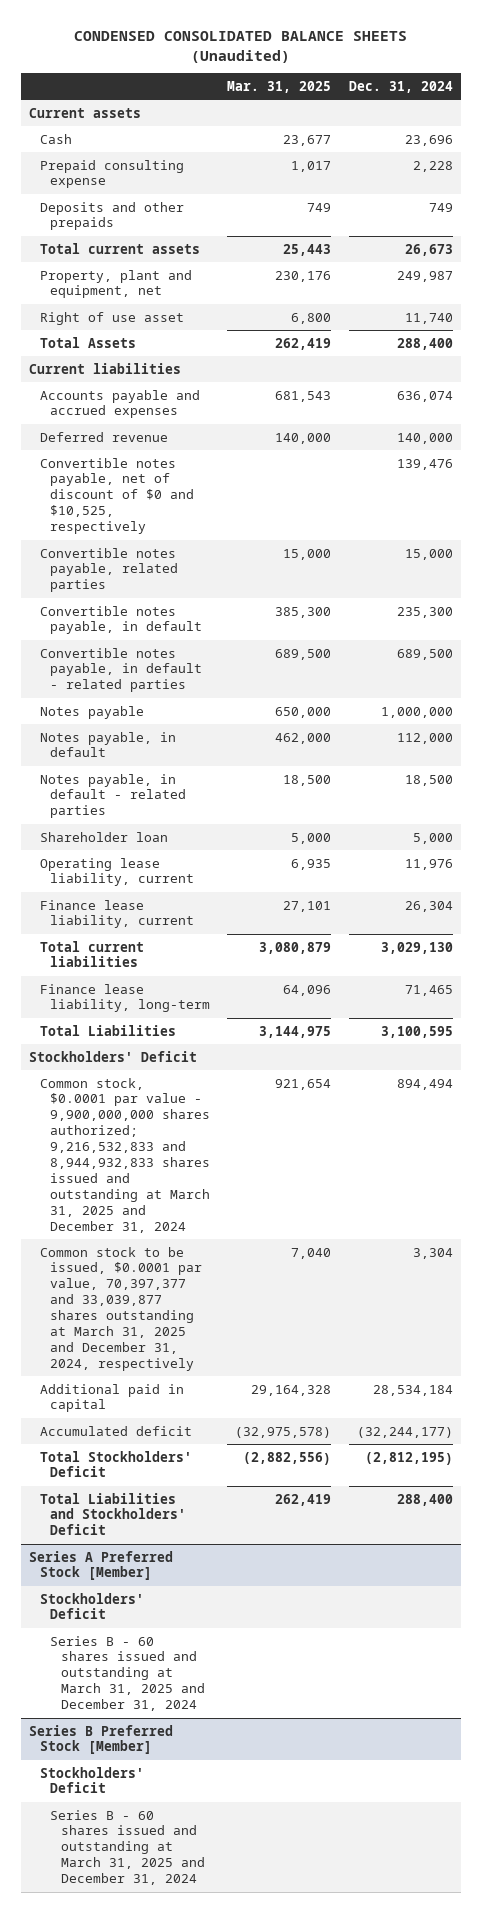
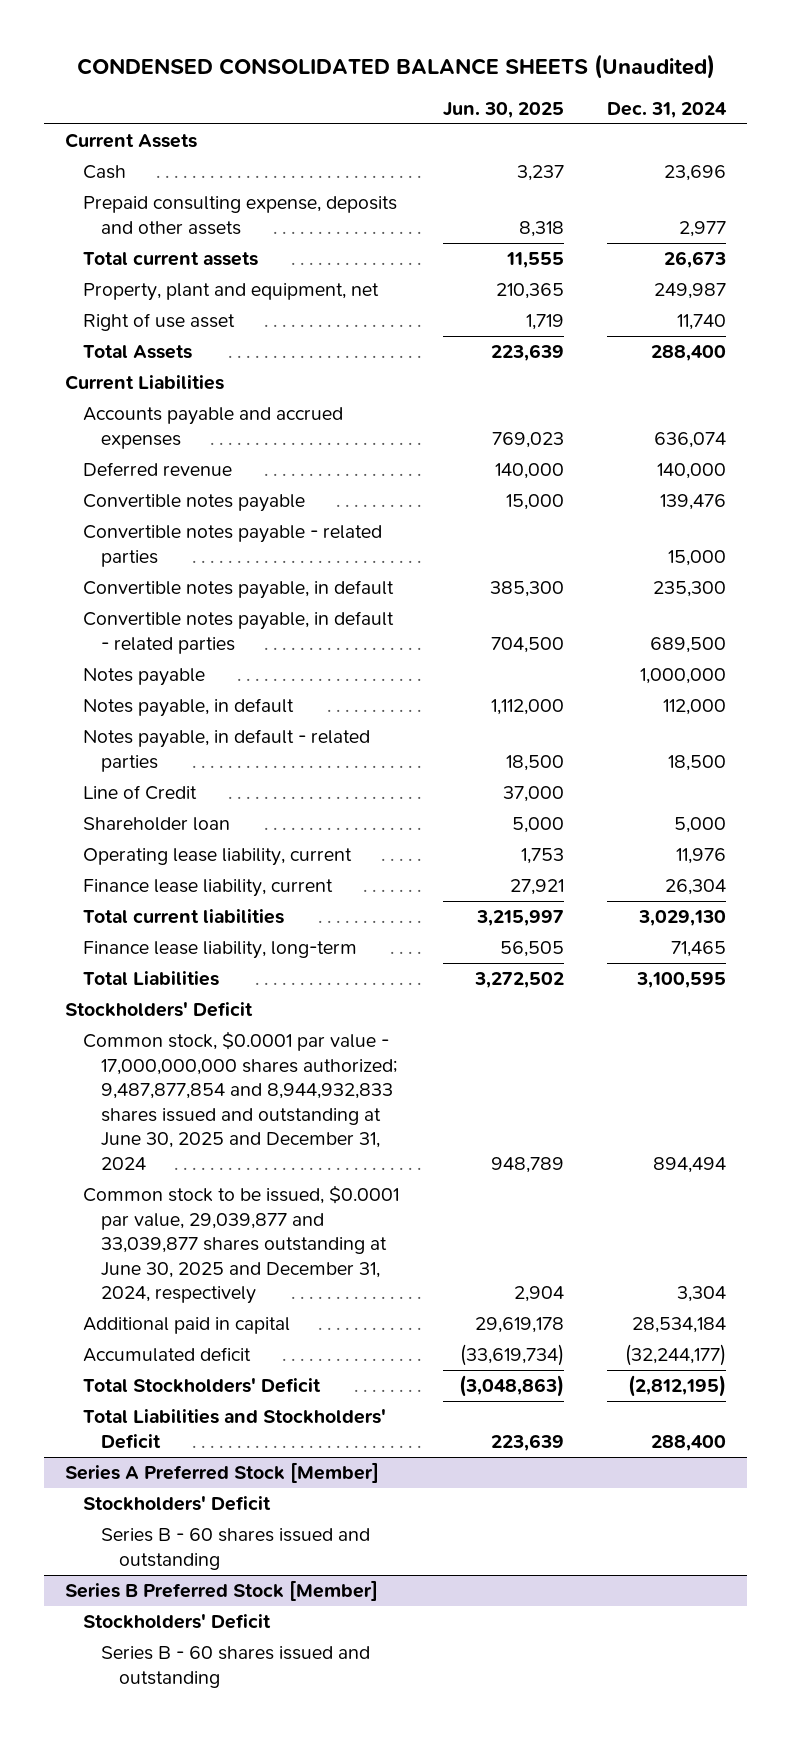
- | Mar. 31, 2025 | Dec. 31, 2024
+ | Jun. 30, 2025 | Dec. 31, 2024
- Current assets
+ Current Assets
- Prepaid consulting expense | 1,017 | 2,228
- Deposits and other prepaids | 749 | 749
+ Prepaid consulting expense, deposits and other assets | 8,318 | 2,977
- Current liabilities
+ Current Liabilities
- Convertible notes payable, net of discount of $0 and $10,525, respectively | | 139,476
- Convertible notes payable, related parties | 15,000 | 15,000
+ Convertible notes payable | 15,000 | 139,476
+ Convertible notes payable - related parties | | 15,000
+ Line of Credit | 37,000 |
- Common stock, $0.0001 par value - 9,900,000,000 shares authorized; 9,216,532,833 and 8,944,932,833 shares issued and outstanding at March 31, 2025 and December 31, 2024 | 921,654 | 894,494
- Common stock to be issued, $0.0001 par value, 70,397,377 and 33,039,877 shares outstanding at March 31, 2025 and December 31, 2024, respectively | 7,040 | 3,304
+ Common stock, $0.0001 par value - 17,000,000,000 shares authorized; 9,487,877,854 and 8,944,932,833 shares issued and outstanding at June 30, 2025 and December 31, 2024 | 948,789 | 894,494
+ Common stock to be issued, $0.0001 par value, 29,039,877 and 33,039,877 shares outstanding at June 30, 2025 and December 31, 2024, respectively | 2,904 | 3,304
@ Series A Preferred Stock [Member]
- Series B - 60 shares issued and outstanding at March 31, 2025 and December 31, 2024
+ Series B - 60 shares issued and outstanding
@ Series B Preferred Stock [Member]
- Series B - 60 shares issued and outstanding at March 31, 2025 and December 31, 2024
+ Series B - 60 shares issued and outstanding

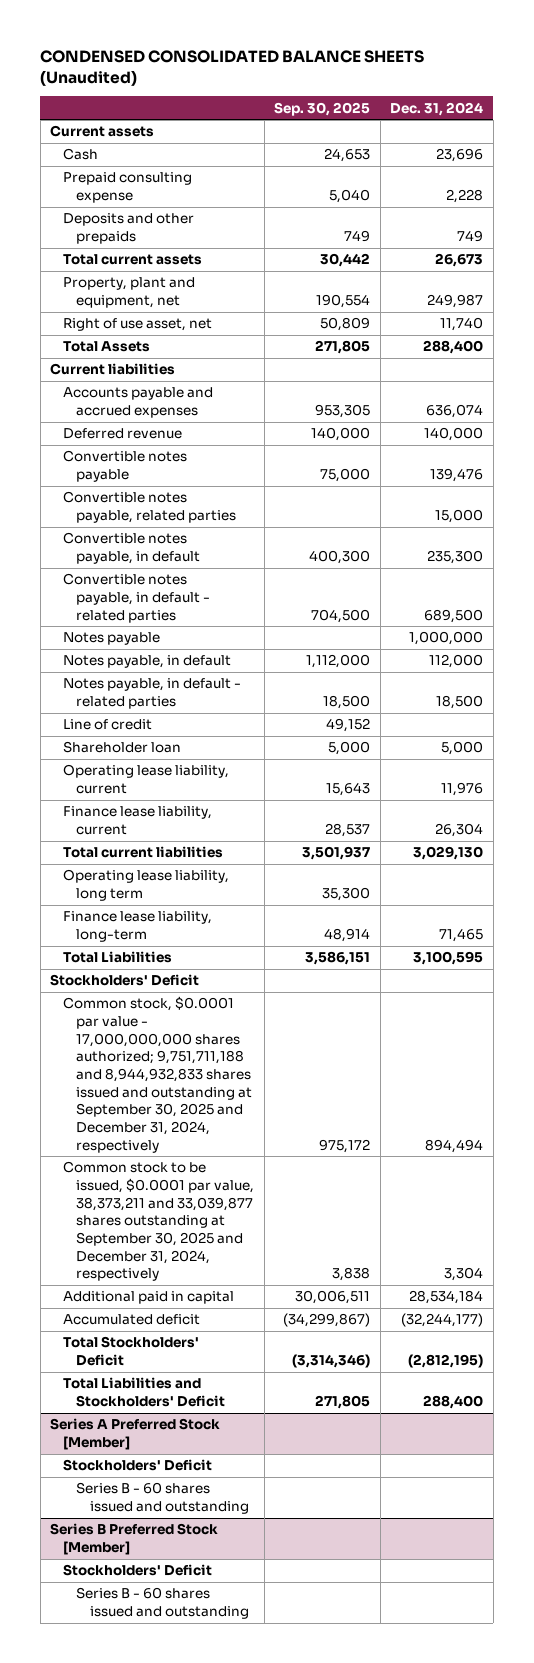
- | Jun. 30, 2025 | Dec. 31, 2024
+ | Sep. 30, 2025 | Dec. 31, 2024
- Current Assets
+ Current assets
- Prepaid consulting expense, deposits and other assets | 8,318 | 2,977
+ Prepaid consulting expense | 5,040 | 2,228
+ Deposits and other prepaids | 749 | 749
- Right of use asset | 1,719 | 11,740
+ Right of use asset, net | 50,809 | 11,740
- Current Liabilities
+ Current liabilities
- Convertible notes payable - related parties | | 15,000
+ Convertible notes payable, related parties | | 15,000
- Line of Credit | 37,000 |
+ Line of credit | 49,152 |
+ Operating lease liability, long term | 35,300 |
- Common stock, $0.0001 par value - 17,000,000,000 shares authorized; 9,487,877,854 and 8,944,932,833 shares issued and outstanding at June 30, 2025 and December 31, 2024 | 948,789 | 894,494
- Common stock to be issued, $0.0001 par value, 29,039,877 and 33,039,877 shares outstanding at June 30, 2025 and December 31, 2024, respectively | 2,904 | 3,304
+ Common stock, $0.0001 par value - 17,000,000,000 shares authorized; 9,751,711,188 and 8,944,932,833 shares issued and outstanding at September 30, 2025 and December 31, 2024, respectively | 975,172 | 894,494
+ Common stock to be issued, $0.0001 par value, 38,373,211 and 33,039,877 shares outstanding at September 30, 2025 and December 31, 2024, respectively | 3,838 | 3,304

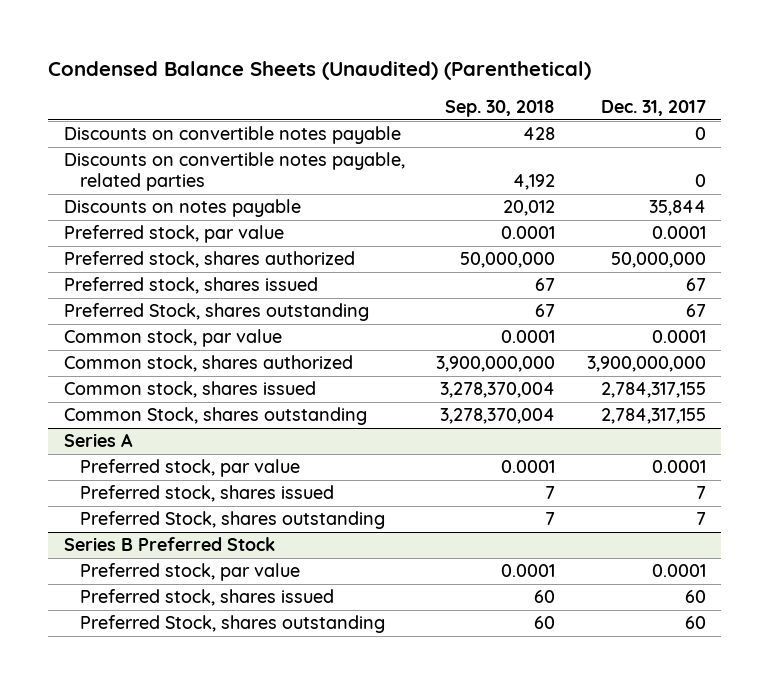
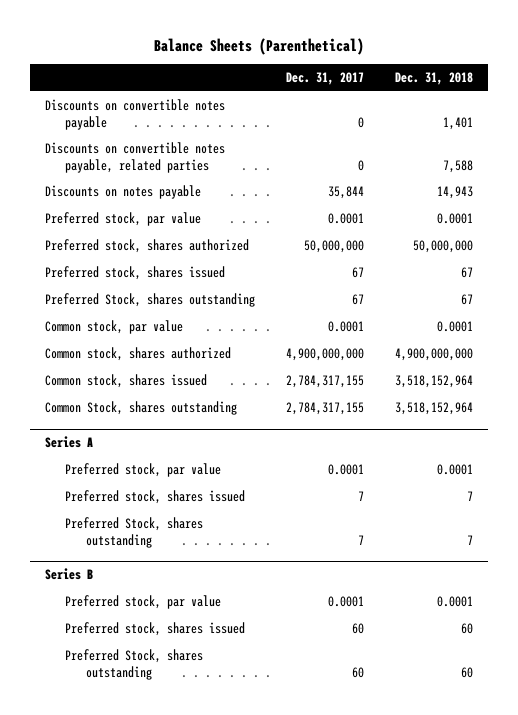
- Condensed Balance Sheets (Unaudited) (Parenthetical)
+ Balance Sheets (Parenthetical)
- | Sep. 30, 2018 | Dec. 31, 2017
+ | Dec. 31, 2017 | Dec. 31, 2018
- Common stock, shares authorized | 3,900,000,000 | 3,900,000,000
+ Common stock, shares authorized | 4,900,000,000 | 4,900,000,000
- Series B Preferred Stock
+ Series B

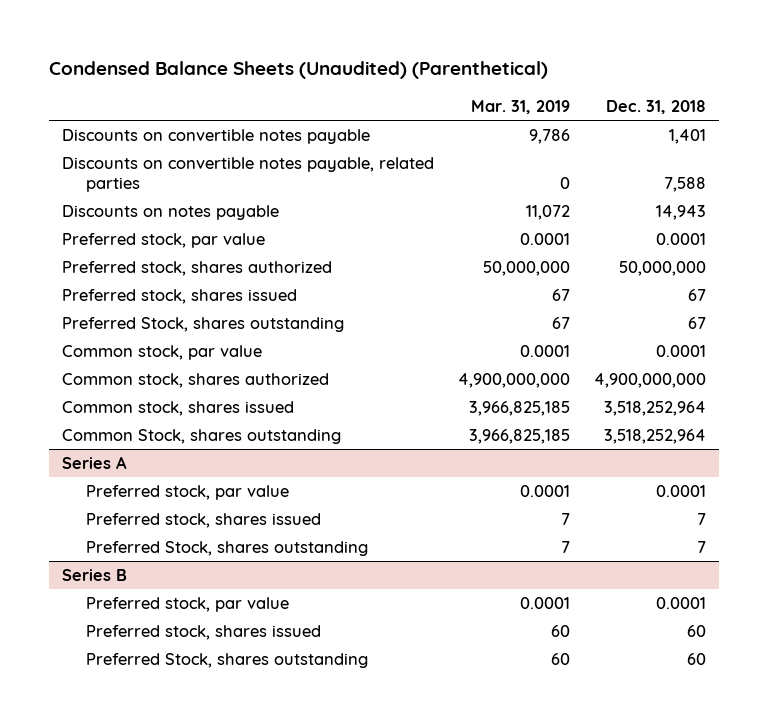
- Balance Sheets (Parenthetical)
+ Condensed Balance Sheets (Unaudited) (Parenthetical)
- | Dec. 31, 2017 | Dec. 31, 2018
+ | Mar. 31, 2019 | Dec. 31, 2018
- Common stock, shares issued | 2,784,317,155 | 3,518,152,964
- Common Stock, shares outstanding | 2,784,317,155 | 3,518,152,964
+ Common stock, shares issued | 3,966,825,185 | 3,518,252,964
+ Common Stock, shares outstanding | 3,966,825,185 | 3,518,252,964

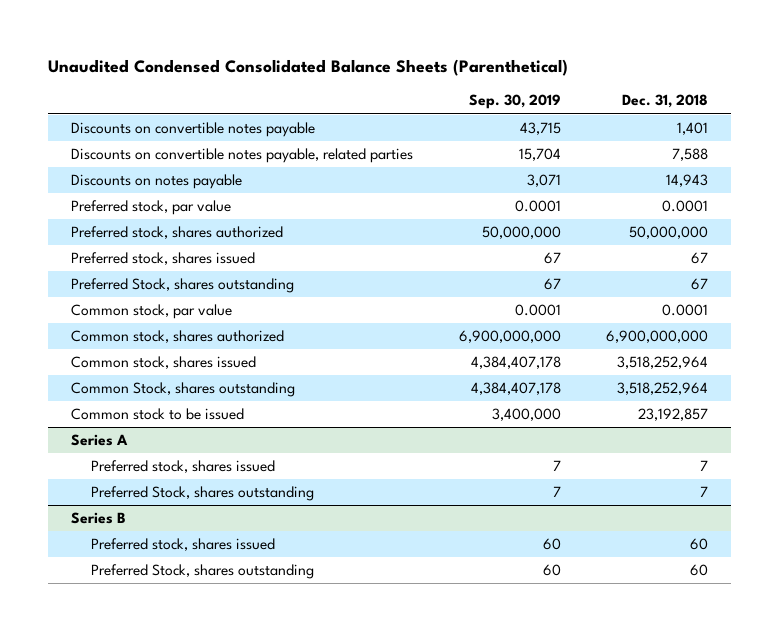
- Condensed Balance Sheets (Unaudited) (Parenthetical)
+ Unaudited Condensed Consolidated Balance Sheets (Parenthetical)
- | Mar. 31, 2019 | Dec. 31, 2018
+ | Sep. 30, 2019 | Dec. 31, 2018
- Common stock, shares authorized | 4,900,000,000 | 4,900,000,000
+ Common stock, shares authorized | 6,900,000,000 | 6,900,000,000
+ Common stock to be issued | 3,400,000 | 23,192,857
@ Series A
- Preferred stock, par value | 0.0001 | 0.0001
@ Series B
- Preferred stock, par value | 0.0001 | 0.0001

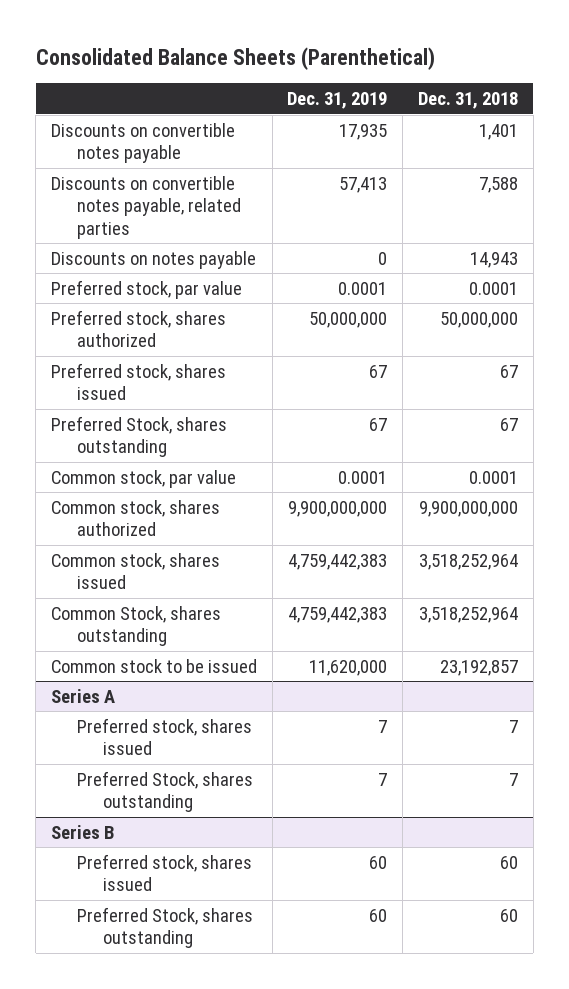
- Unaudited Condensed Consolidated Balance Sheets (Parenthetical)
+ Consolidated Balance Sheets (Parenthetical)
- | Sep. 30, 2019 | Dec. 31, 2018
+ | Dec. 31, 2019 | Dec. 31, 2018
- Common stock, shares authorized | 6,900,000,000 | 6,900,000,000
+ Common stock, shares authorized | 9,900,000,000 | 9,900,000,000

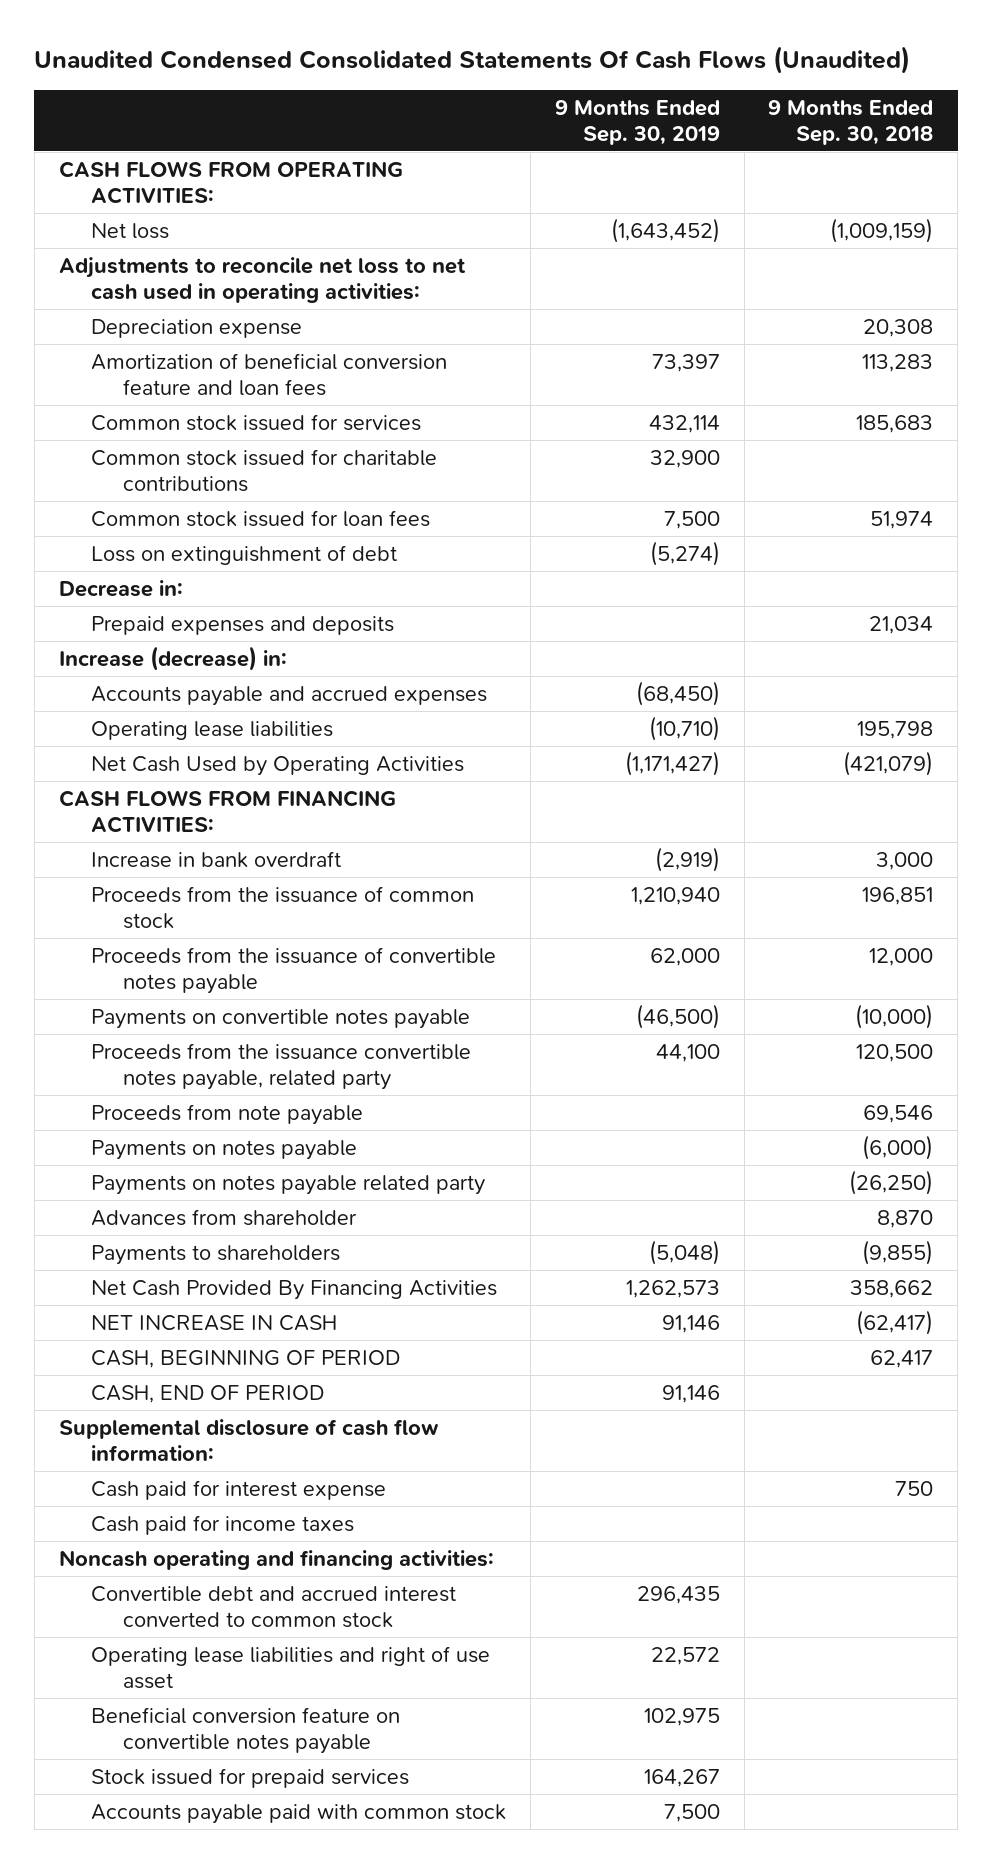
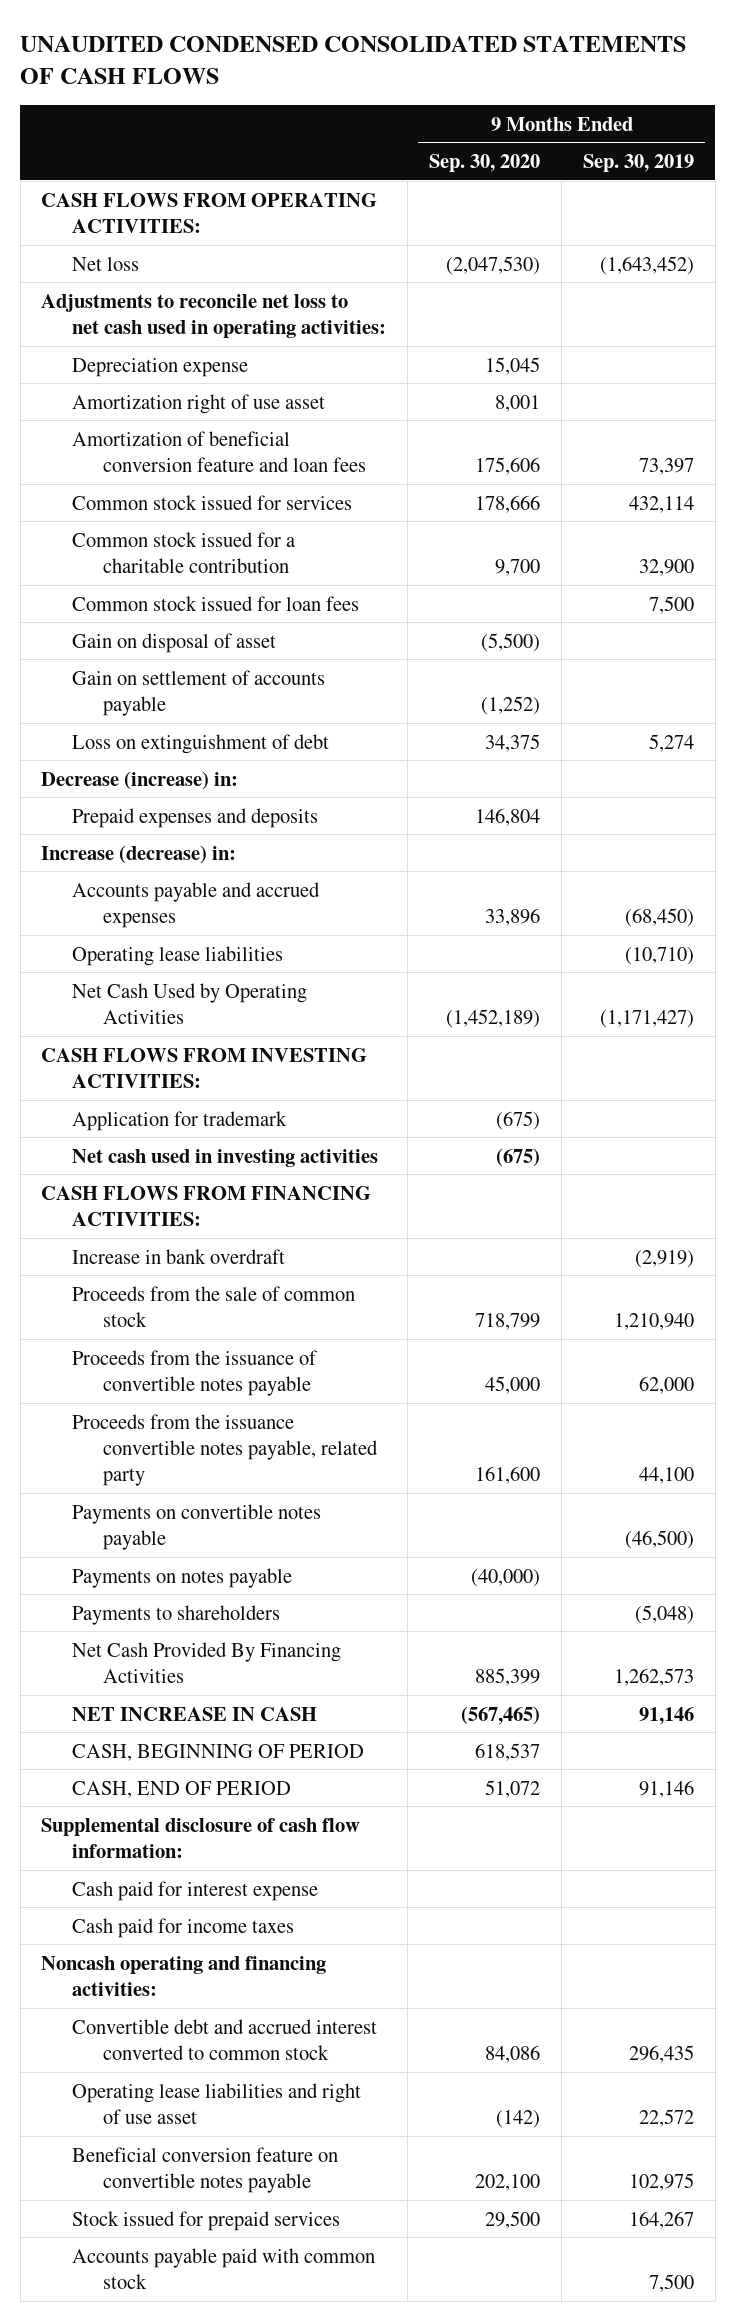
- Unaudited Condensed Consolidated Statements Of Cash Flows (Unaudited)
+ UNAUDITED CONDENSED CONSOLIDATED STATEMENTS OF CASH FLOWS
- | 9 Months Ended Sep. 30, 2019 | 9 Months Ended Sep. 30, 2018
+ | 9 Months Ended Sep. 30, 2020 | 9 Months Ended Sep. 30, 2019
+ Amortization right of use asset | 8,001 |
- Common stock issued for charitable contributions | 32,900 |
+ Common stock issued for a charitable contribution | 9,700 | 32,900
- Loss on extinguishment of debt | (5,274) |
- Decrease in:
+ Gain on disposal of asset | (5,500) |
+ Gain on settlement of accounts payable | (1,252) |
+ Loss on extinguishment of debt | 34,375 | 5,274
+ Decrease (increase) in:
+ CASH FLOWS FROM INVESTING ACTIVITIES:
+ Application for trademark | (675) |
+ Net cash used in investing activities | (675) |
- Proceeds from the issuance of common stock | 1,210,940 | 196,851
+ Proceeds from the sale of common stock | 718,799 | 1,210,940
- Proceeds from note payable | | 69,546
moved down: Payments on convertible notes payable | | (46,500)
- Payments on notes payable related party | | (26,250)
- Advances from shareholder | | 8,870

